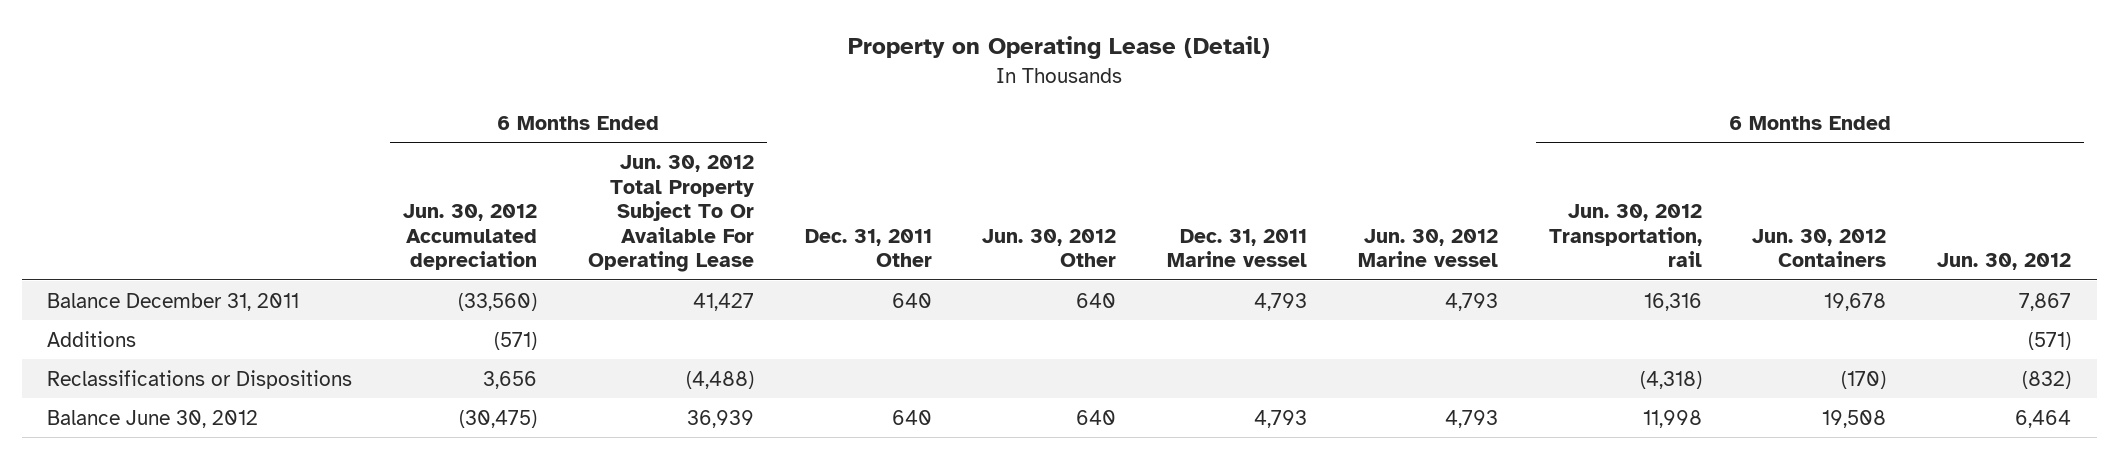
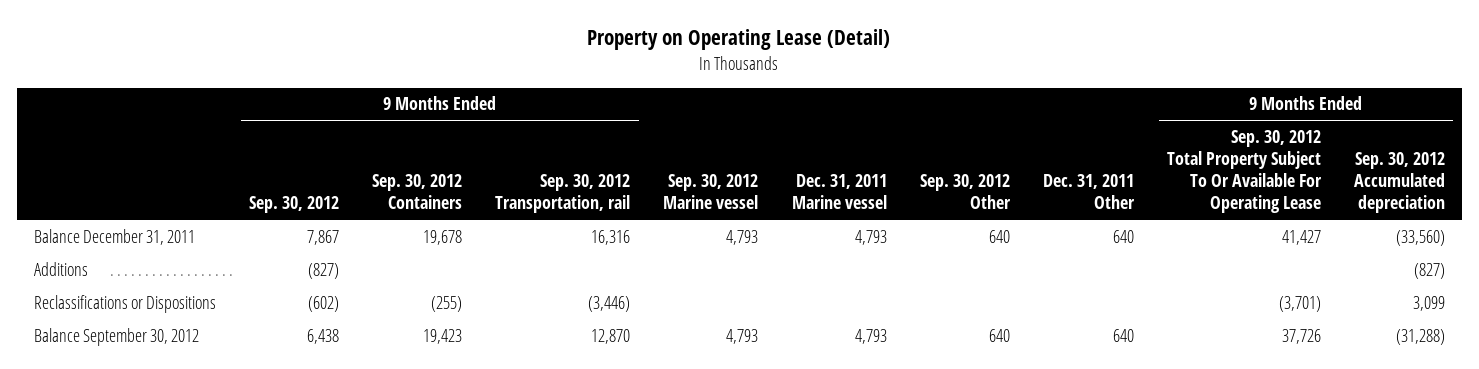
- | 6 Months Ended Jun. 30, 2012 Accumulated depreciation | 6 Months Ended Jun. 30, 2012 Total Property Subject To Or Available For Operating Lease | Dec. 31, 2011 Other | Jun. 30, 2012 Other | Dec. 31, 2011 Marine vessel | Jun. 30, 2012 Marine vessel | 6 Months Ended Jun. 30, 2012 Transportation, rail | 6 Months Ended Jun. 30, 2012 Containers | 6 Months Ended Jun. 30, 2012
+ | 9 Months Ended Sep. 30, 2012 | 9 Months Ended Sep. 30, 2012 Containers | 9 Months Ended Sep. 30, 2012 Transportation, rail | Sep. 30, 2012 Marine vessel | Dec. 31, 2011 Marine vessel | Sep. 30, 2012 Other | Dec. 31, 2011 Other | 9 Months Ended Sep. 30, 2012 Total Property Subject To Or Available For Operating Lease | 9 Months Ended Sep. 30, 2012 Accumulated depreciation
- Balance June 30, 2012 | (30,475) | 36,939 | 640 | 640 | 4,793 | 4,793 | 11,998 | 19,508 | 6,464
+ Balance September 30, 2012 | 6,438 | 19,423 | 12,870 | 4,793 | 4,793 | 640 | 640 | 37,726 | (31,288)

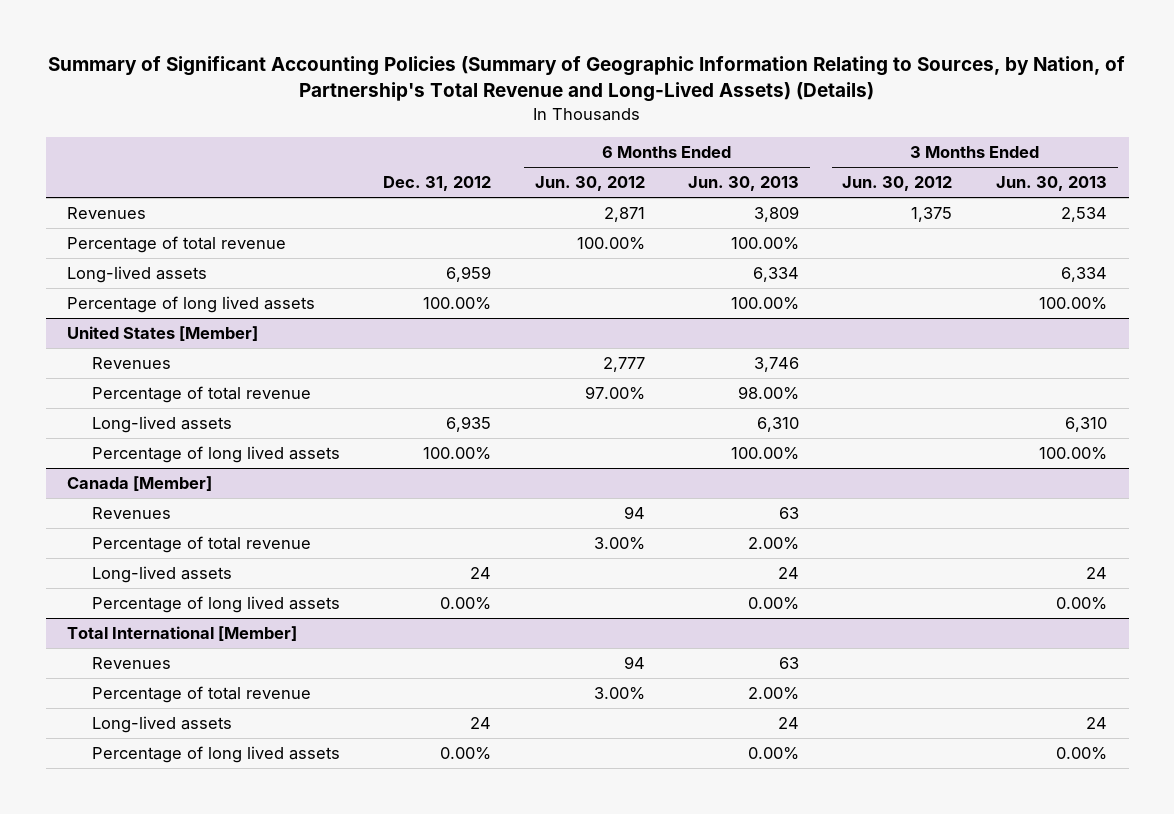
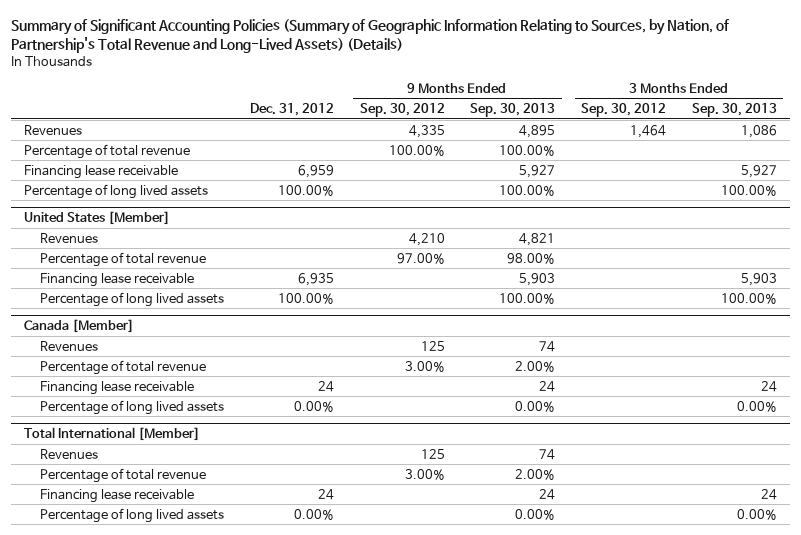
- | Dec. 31, 2012 | 6 Months Ended Jun. 30, 2012 | 6 Months Ended Jun. 30, 2013 | 3 Months Ended Jun. 30, 2012 | 3 Months Ended Jun. 30, 2013
+ | Dec. 31, 2012 | 9 Months Ended Sep. 30, 2012 | 9 Months Ended Sep. 30, 2013 | 3 Months Ended Sep. 30, 2012 | 3 Months Ended Sep. 30, 2013
- Long-lived assets | 6,959 | | 6,334 | | 6,334
+ Financing lease receivable | 6,959 | | 5,927 | | 5,927
@ United States [Member]
- Long-lived assets | 6,935 | | 6,310 | | 6,310
+ Financing lease receivable | 6,935 | | 5,903 | | 5,903
@ Canada [Member]
- Long-lived assets | 24 | | 24 | | 24
+ Financing lease receivable | 24 | | 24 | | 24
@ Total International [Member]
- Long-lived assets | 24 | | 24 | | 24
+ Financing lease receivable | 24 | | 24 | | 24

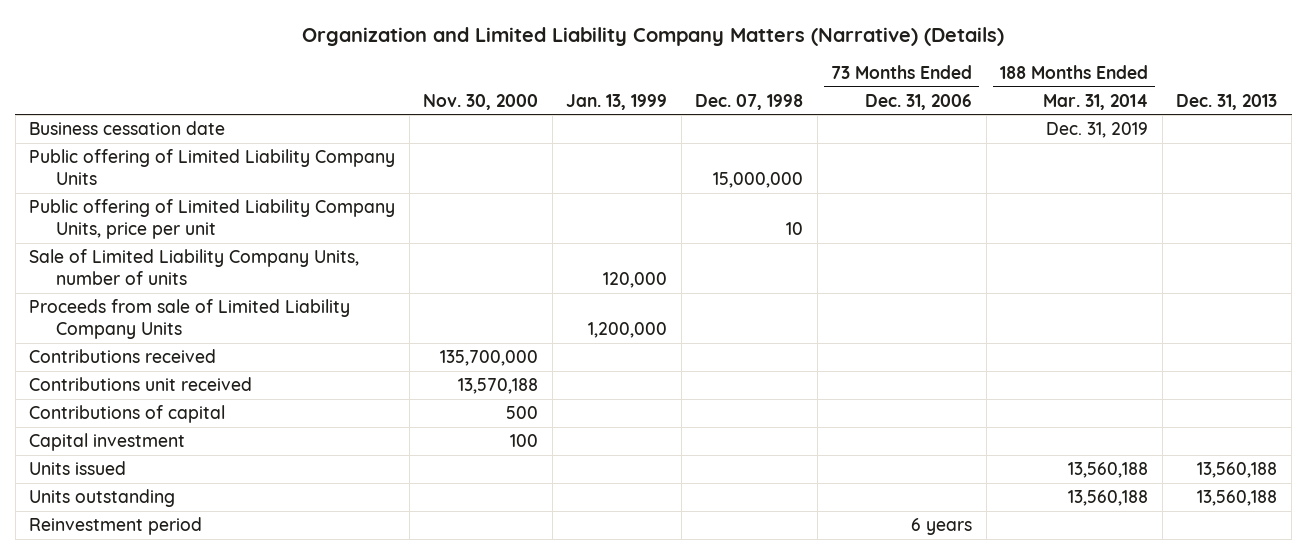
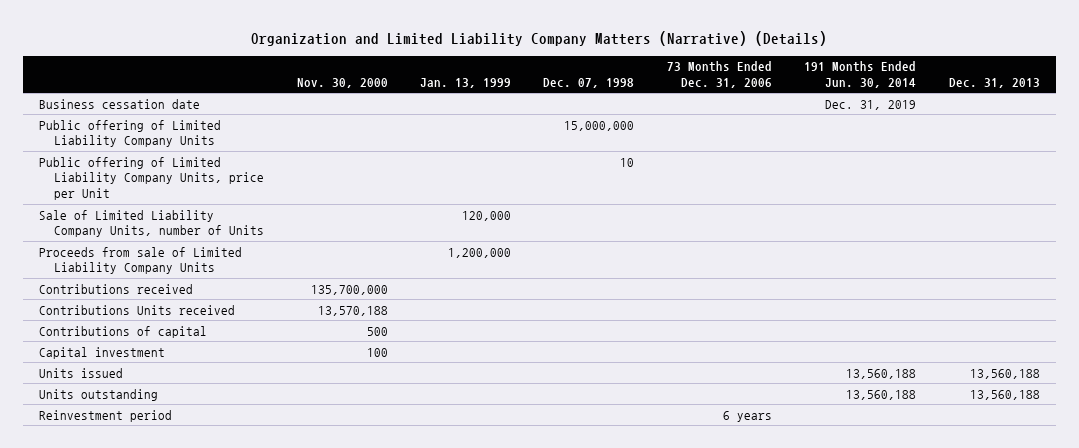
- | Nov. 30, 2000 | Jan. 13, 1999 | Dec. 07, 1998 | 73 Months Ended Dec. 31, 2006 | 188 Months Ended Mar. 31, 2014 | Dec. 31, 2013
+ | Nov. 30, 2000 | Jan. 13, 1999 | Dec. 07, 1998 | 73 Months Ended Dec. 31, 2006 | 191 Months Ended Jun. 30, 2014 | Dec. 31, 2013
- Public offering of Limited Liability Company Units, price per unit | | | 10 | | |
- Sale of Limited Liability Company Units, number of units | | 120,000 | | | |
+ Public offering of Limited Liability Company Units, price per Unit | | | 10 | | |
+ Sale of Limited Liability Company Units, number of Units | | 120,000 | | | |
- Contributions unit received | 13,570,188 | | | | |
+ Contributions Units received | 13,570,188 | | | | |

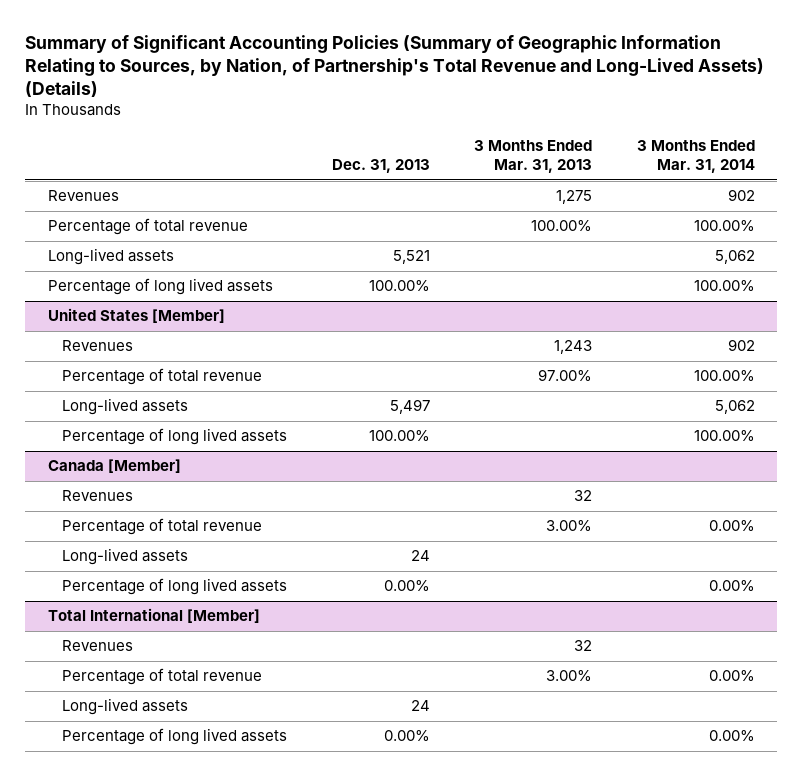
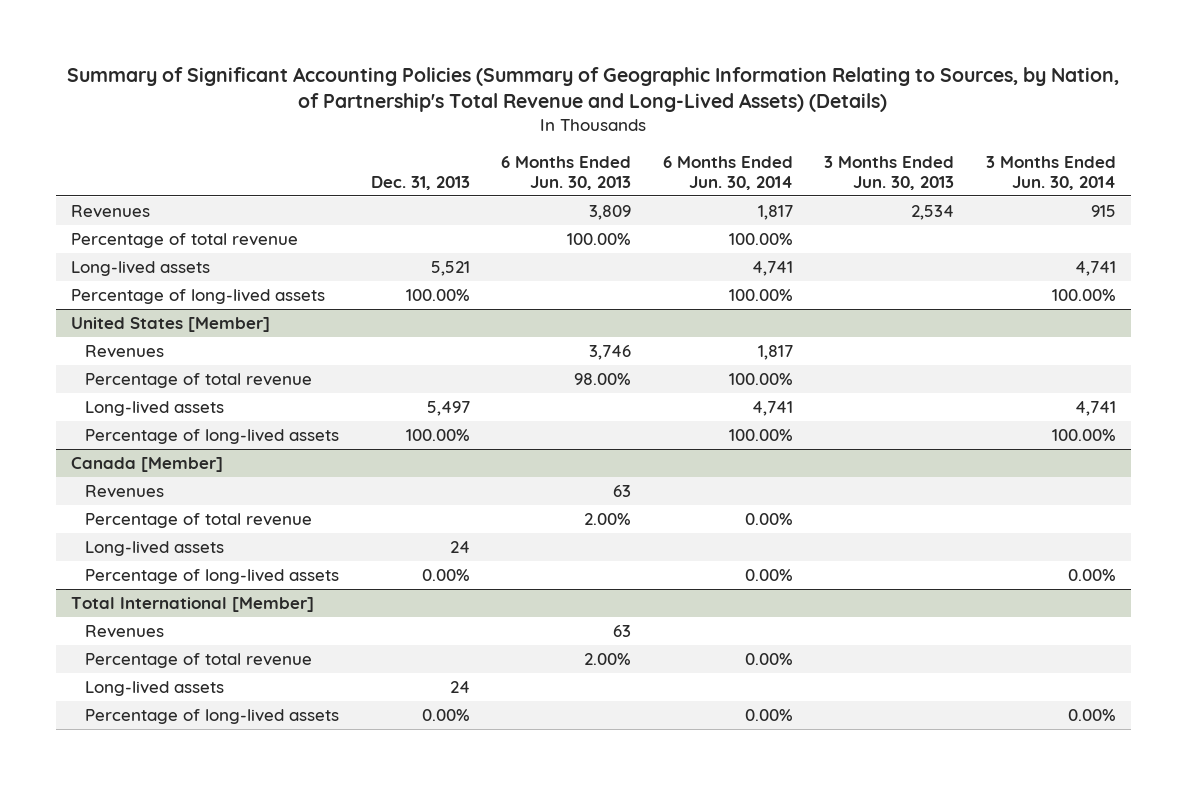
- | Dec. 31, 2013 | 3 Months Ended Mar. 31, 2013 | 3 Months Ended Mar. 31, 2014
+ | Dec. 31, 2013 | 6 Months Ended Jun. 30, 2013 | 6 Months Ended Jun. 30, 2014 | 3 Months Ended Jun. 30, 2013 | 3 Months Ended Jun. 30, 2014
- Percentage of long lived assets | 100.00% | | 100.00%
+ Percentage of long-lived assets | 100.00% | | 100.00% | | 100.00%
@ United States [Member]
- Percentage of long lived assets | 100.00% | | 100.00%
+ Percentage of long-lived assets | 100.00% | | 100.00% | | 100.00%
@ Canada [Member]
- Percentage of long lived assets | 0.00% | | 0.00%
+ Percentage of long-lived assets | 0.00% | | 0.00% | | 0.00%
@ Total International [Member]
- Percentage of long lived assets | 0.00% | | 0.00%
+ Percentage of long-lived assets | 0.00% | | 0.00% | | 0.00%

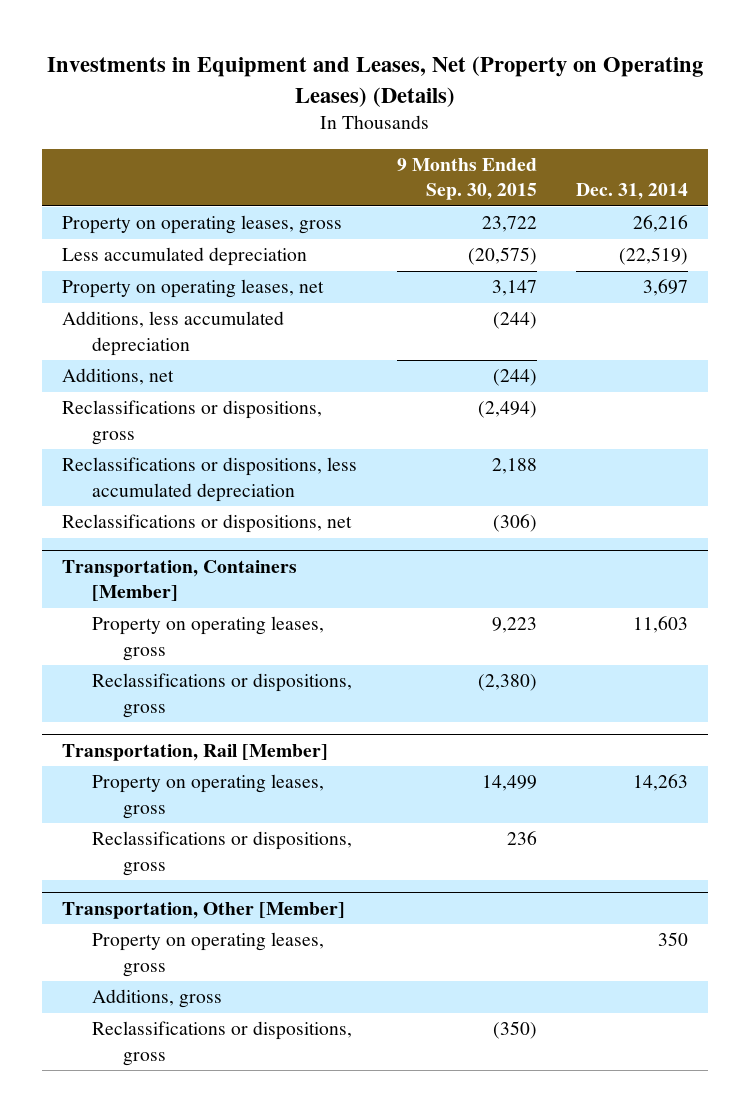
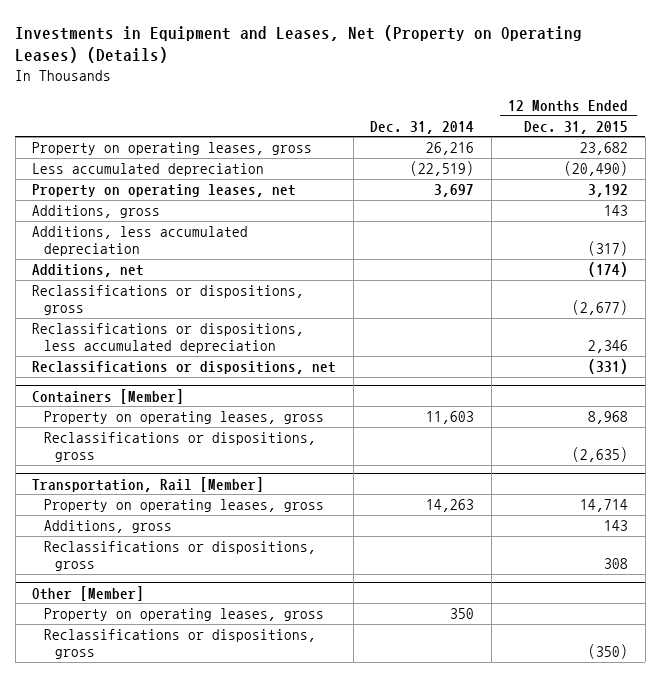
- | 9 Months Ended Sep. 30, 2015 | Dec. 31, 2014
+ | Dec. 31, 2014 | 12 Months Ended Dec. 31, 2015
+ Additions, gross | | 143
- Transportation, Containers [Member]
+ Containers [Member]
@ Transportation, Rail [Member]
+ Additions, gross | | 143
- Transportation, Other [Member]
+ Other [Member]
- Additions, gross

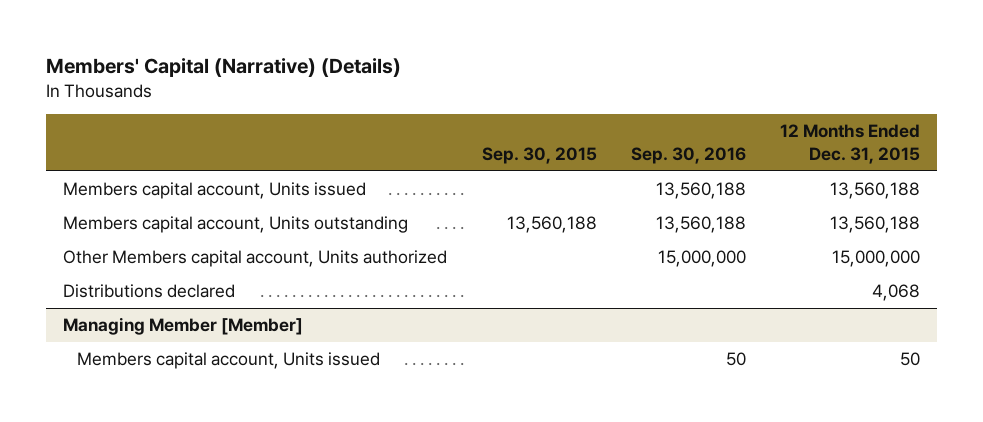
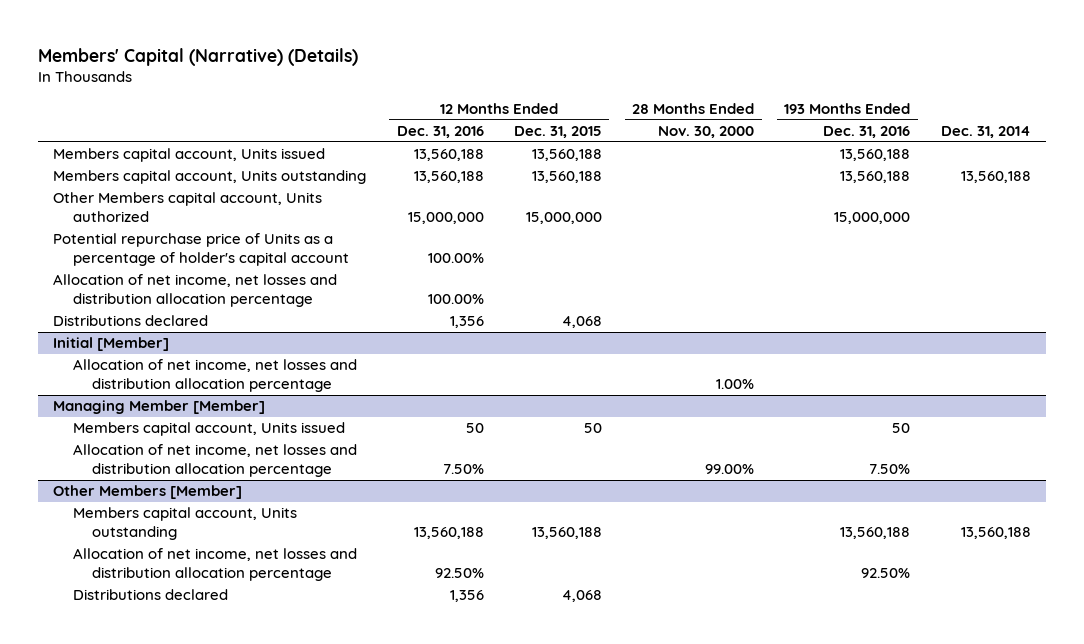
- | Sep. 30, 2015 | Sep. 30, 2016 | 12 Months Ended Dec. 31, 2015
+ | 12 Months Ended Dec. 31, 2016 | 12 Months Ended Dec. 31, 2015 | 28 Months Ended Nov. 30, 2000 | 193 Months Ended Dec. 31, 2016 | Dec. 31, 2014
+ Potential repurchase price of Units as a percentage of holder's capital account | 100.00% | | | |
+ Allocation of net income, net losses and distribution allocation percentage | 100.00% | | | |
+ Initial [Member]
+ Allocation of net income, net losses and distribution allocation percentage | | | 1.00% | |
@ Managing Member [Member]
+ Allocation of net income, net losses and distribution allocation percentage | 7.50% | | 99.00% | 7.50% |
+ Other Members [Member]
+ Members capital account, Units outstanding | 13,560,188 | 13,560,188 | | 13,560,188 | 13,560,188
+ Allocation of net income, net losses and distribution allocation percentage | 92.50% | | | 92.50% |
+ Distributions declared | 1,356 | 4,068 | | |

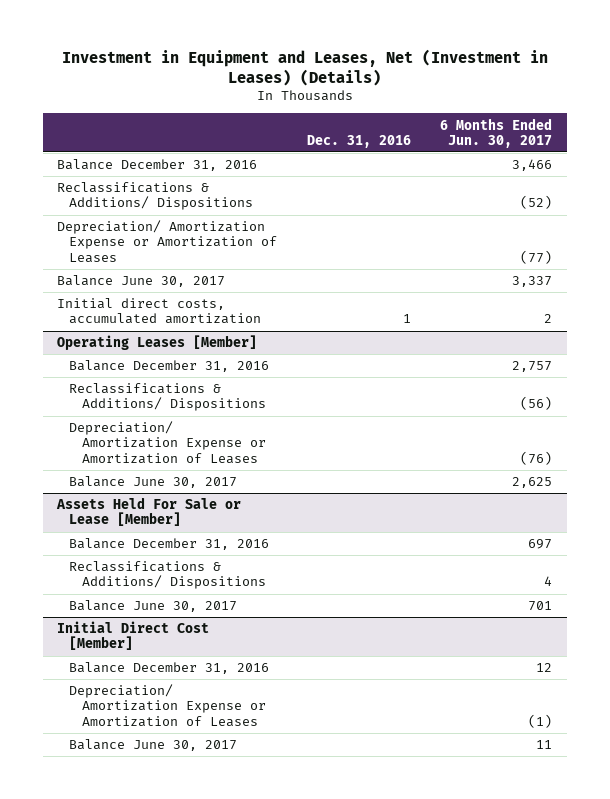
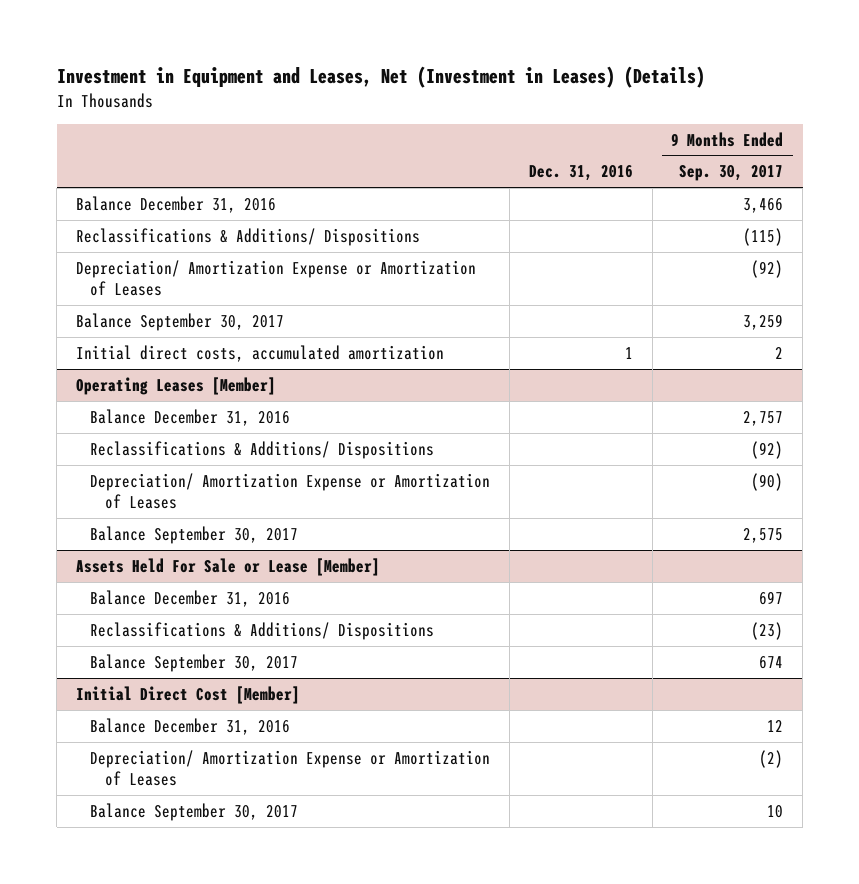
- | Dec. 31, 2016 | 6 Months Ended Jun. 30, 2017
+ | Dec. 31, 2016 | 9 Months Ended Sep. 30, 2017
- Balance June 30, 2017 | | 3,337
+ Balance September 30, 2017 | | 3,259
@ Operating Leases [Member]
- Balance June 30, 2017 | | 2,625
+ Balance September 30, 2017 | | 2,575
@ Assets Held For Sale or Lease [Member]
- Balance June 30, 2017 | | 701
+ Balance September 30, 2017 | | 674
@ Initial Direct Cost [Member]
- Balance June 30, 2017 | | 11
+ Balance September 30, 2017 | | 10

